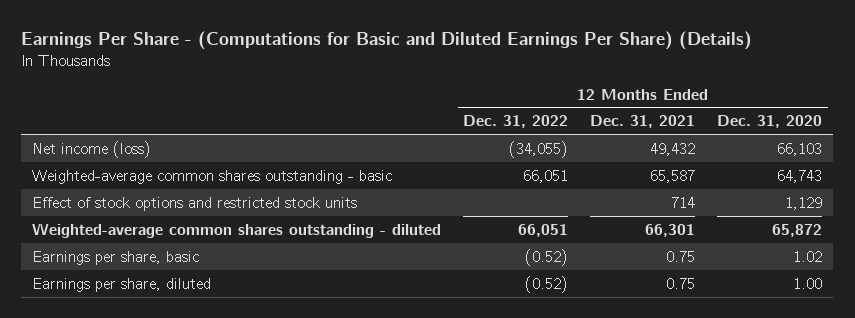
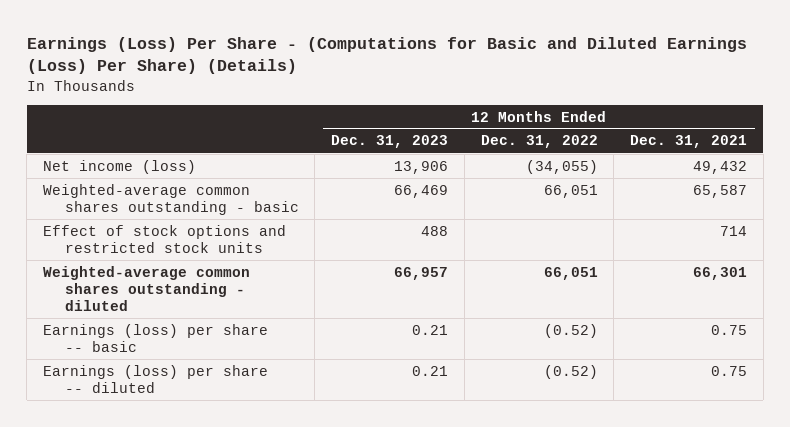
- Earnings Per Share - (Computations for Basic and Diluted Earnings Per Share) (Details)
+ Earnings (Loss) Per Share - (Computations for Basic and Diluted Earnings (Loss) Per Share) (Details)
- | 12 Months Ended Dec. 31, 2022 | 12 Months Ended Dec. 31, 2021 | 12 Months Ended Dec. 31, 2020
+ | 12 Months Ended Dec. 31, 2023 | 12 Months Ended Dec. 31, 2022 | 12 Months Ended Dec. 31, 2021
- Earnings per share, basic | (0.52) | 0.75 | 1.02
- Earnings per share, diluted | (0.52) | 0.75 | 1.00
+ Earnings (loss) per share -- basic | 0.21 | (0.52) | 0.75
+ Earnings (loss) per share -- diluted | 0.21 | (0.52) | 0.75

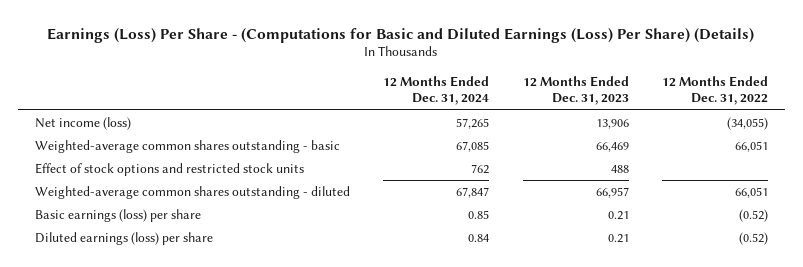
- | 12 Months Ended Dec. 31, 2023 | 12 Months Ended Dec. 31, 2022 | 12 Months Ended Dec. 31, 2021
+ | 12 Months Ended Dec. 31, 2024 | 12 Months Ended Dec. 31, 2023 | 12 Months Ended Dec. 31, 2022
- Earnings (loss) per share -- basic | 0.21 | (0.52) | 0.75
- Earnings (loss) per share -- diluted | 0.21 | (0.52) | 0.75
+ Basic earnings (loss) per share | 0.85 | 0.21 | (0.52)
+ Diluted earnings (loss) per share | 0.84 | 0.21 | (0.52)

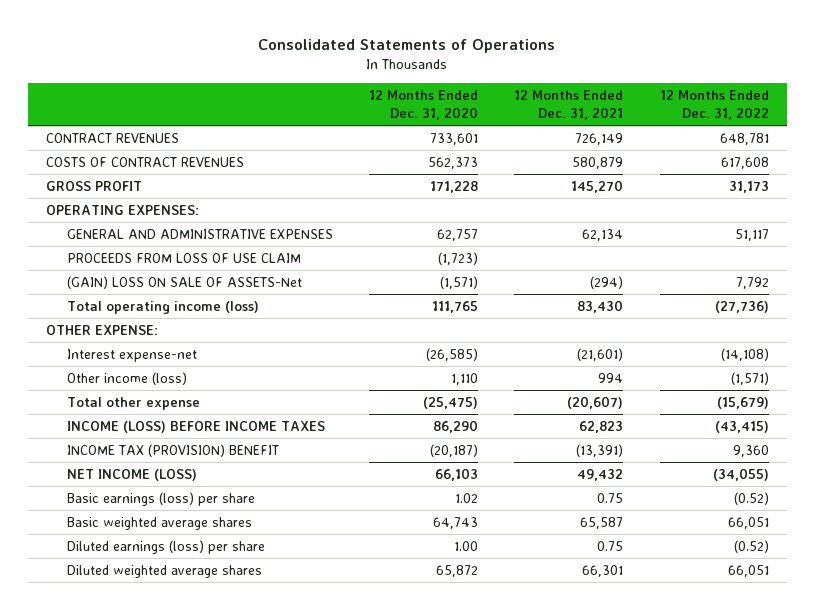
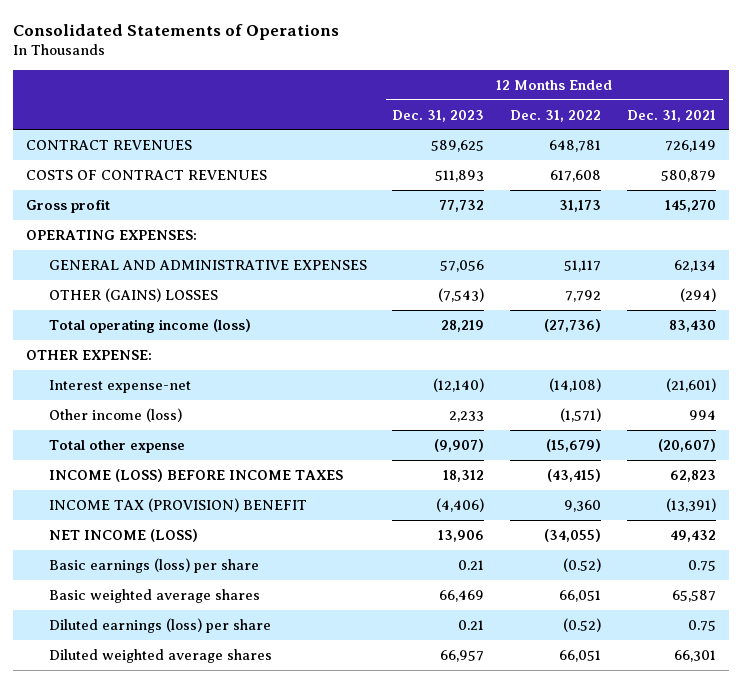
- | 12 Months Ended Dec. 31, 2020 | 12 Months Ended Dec. 31, 2021 | 12 Months Ended Dec. 31, 2022
+ | 12 Months Ended Dec. 31, 2023 | 12 Months Ended Dec. 31, 2022 | 12 Months Ended Dec. 31, 2021
- GROSS PROFIT | 171,228 | 145,270 | 31,173
+ Gross profit | 77,732 | 31,173 | 145,270
- PROCEEDS FROM LOSS OF USE CLAIM | (1,723) | |
- (GAIN) LOSS ON SALE OF ASSETS-Net | (1,571) | (294) | 7,792
+ OTHER (GAINS) LOSSES | (7,543) | 7,792 | (294)

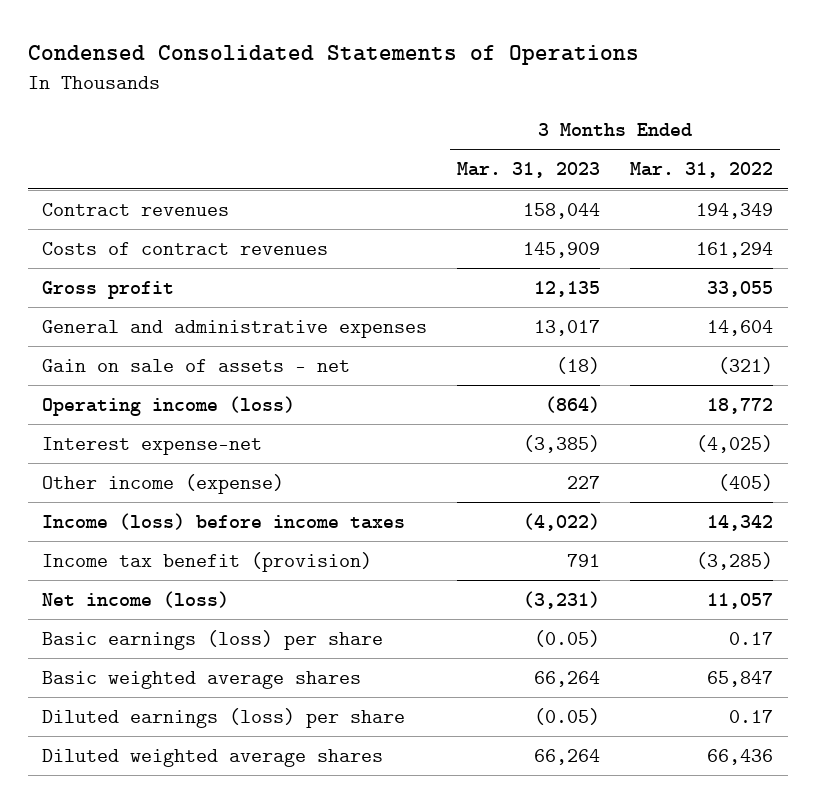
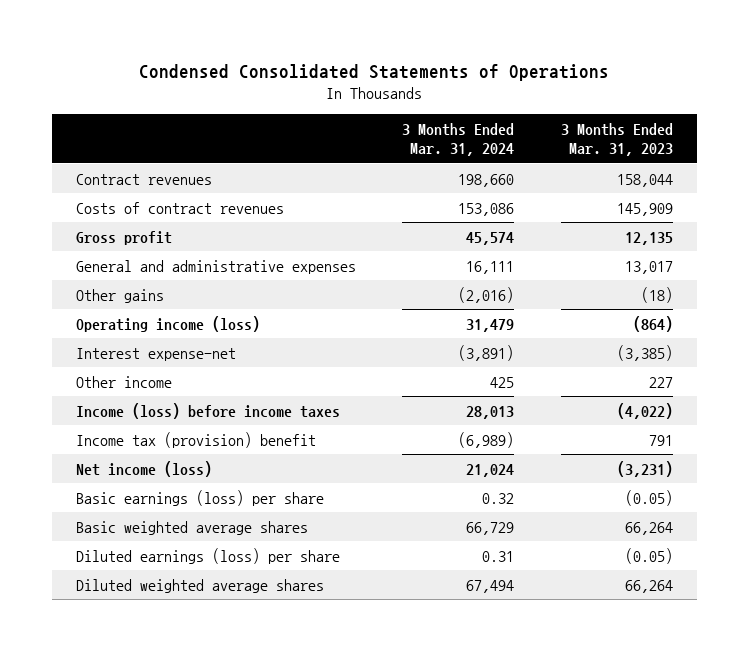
- | 3 Months Ended Mar. 31, 2023 | 3 Months Ended Mar. 31, 2022
+ | 3 Months Ended Mar. 31, 2024 | 3 Months Ended Mar. 31, 2023
- Gain on sale of assets - net | (18) | (321)
+ Other gains | (2,016) | (18)
- Other income (expense) | 227 | (405)
+ Other income | 425 | 227
- Income tax benefit (provision) | 791 | (3,285)
+ Income tax (provision) benefit | (6,989) | 791

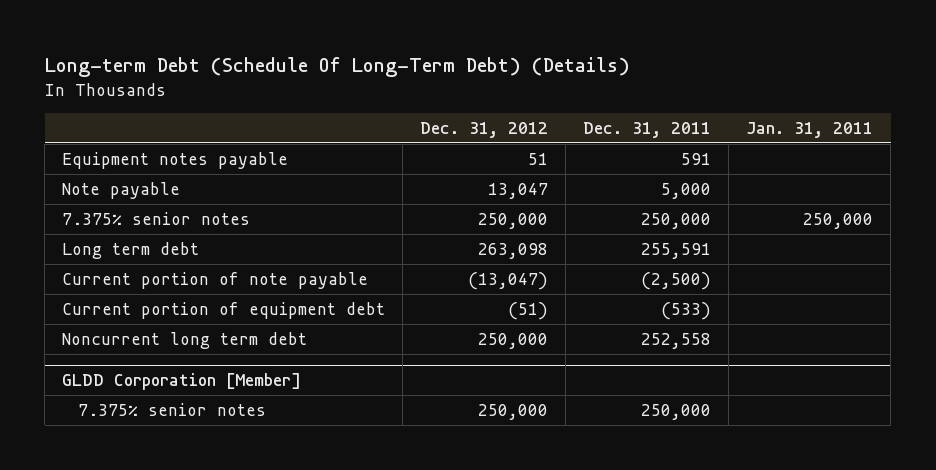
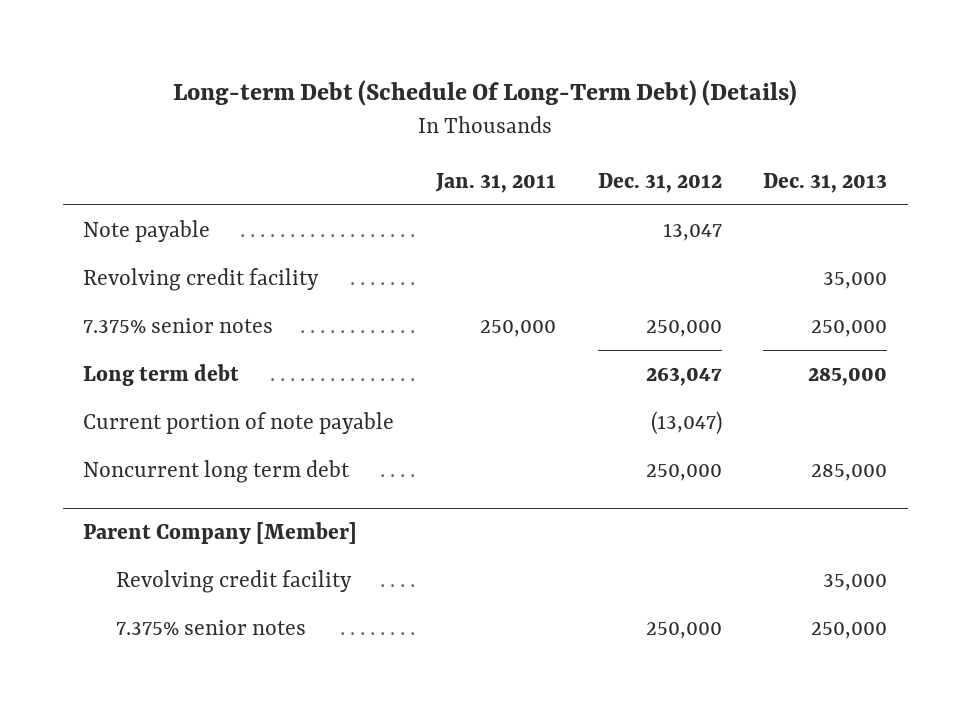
- | Dec. 31, 2012 | Dec. 31, 2011 | Jan. 31, 2011
+ | Jan. 31, 2011 | Dec. 31, 2012 | Dec. 31, 2013
- Equipment notes payable | 51 | 591 |
+ Revolving credit facility | | | 35,000
- Long term debt | 263,098 | 255,591 |
+ Long term debt | | 263,047 | 285,000
- Current portion of equipment debt | (51) | (533) |
- GLDD Corporation [Member]
+ Parent Company [Member]
+ Revolving credit facility | | | 35,000

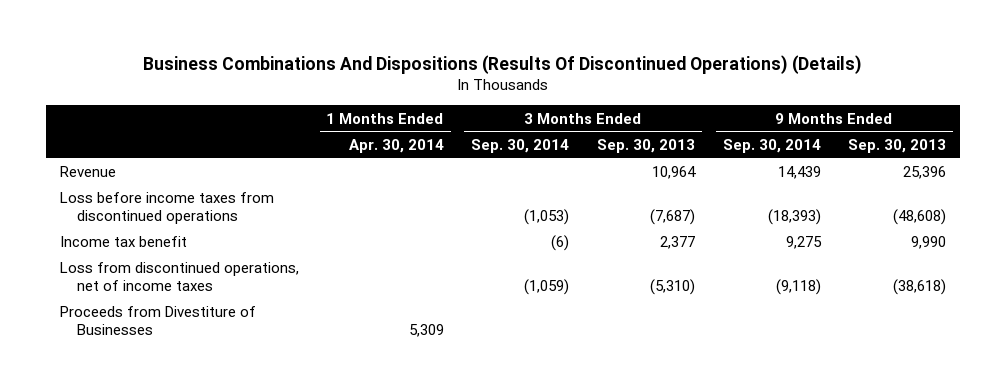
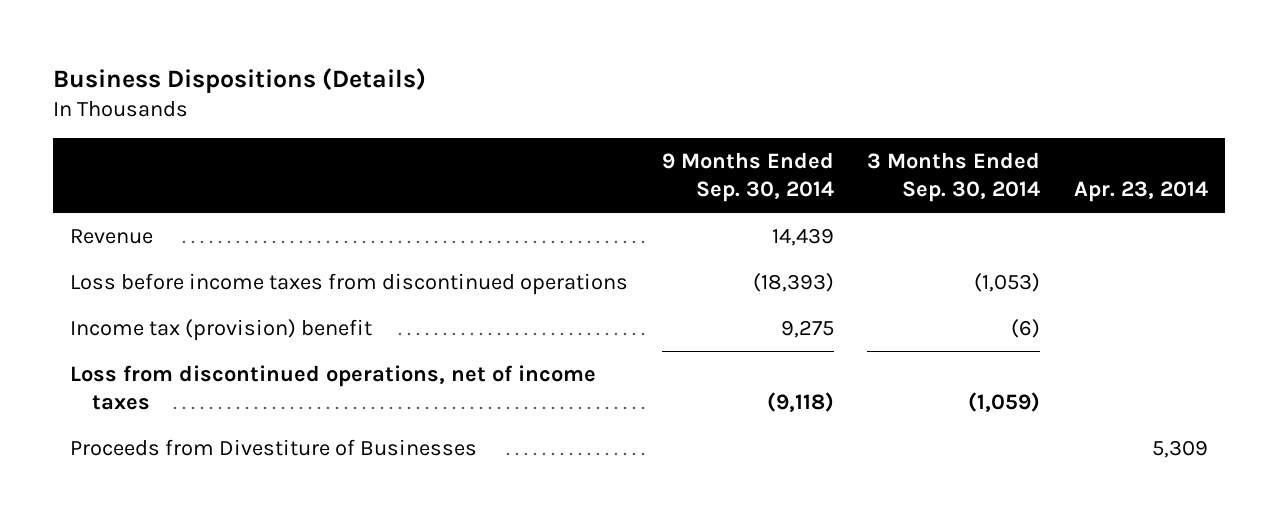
- Business Combinations And Dispositions (Results Of Discontinued Operations) (Details)
+ Business Dispositions (Details)
- | 1 Months Ended Apr. 30, 2014 | 3 Months Ended Sep. 30, 2014 | 3 Months Ended Sep. 30, 2013 | 9 Months Ended Sep. 30, 2014 | 9 Months Ended Sep. 30, 2013
+ | 9 Months Ended Sep. 30, 2014 | 3 Months Ended Sep. 30, 2014 | Apr. 23, 2014
- Income tax benefit | | (6) | 2,377 | 9,275 | 9,990
+ Income tax (provision) benefit | 9,275 | (6) |

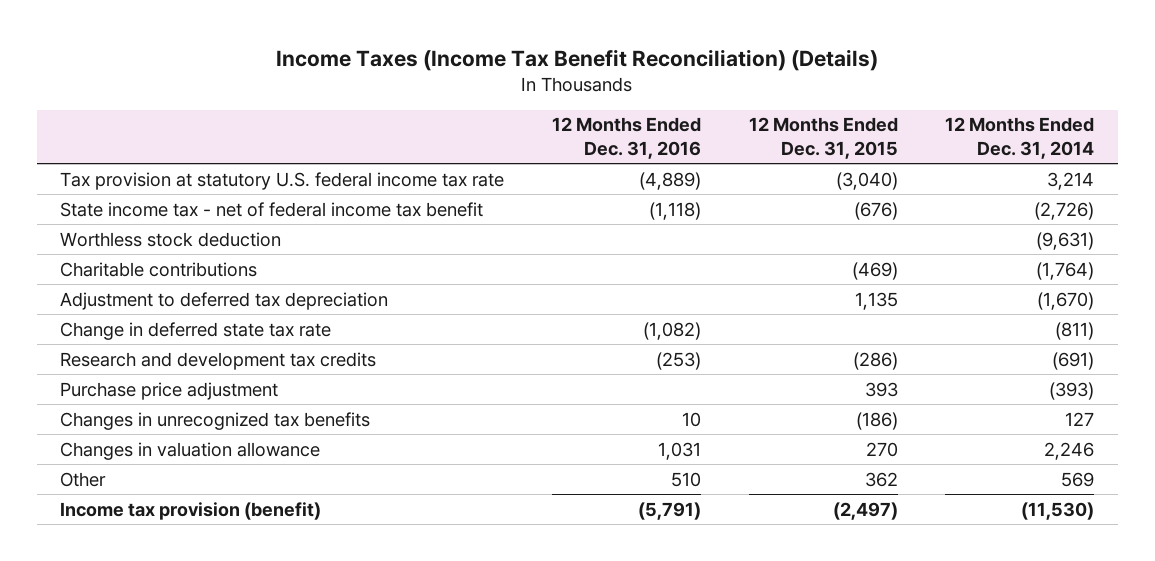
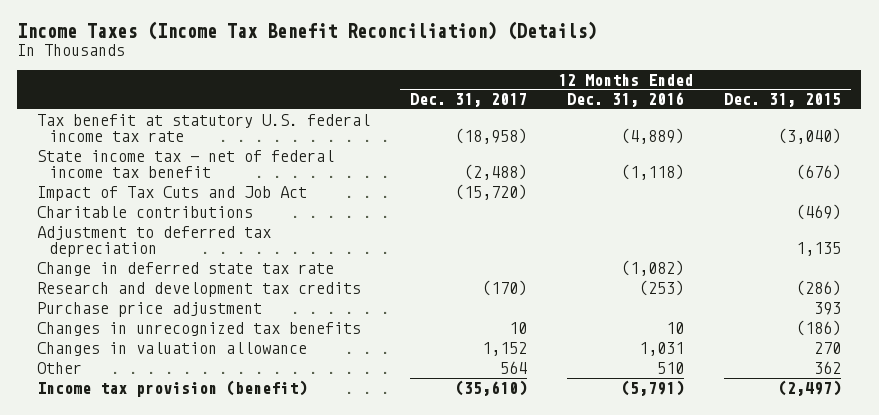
- | 12 Months Ended Dec. 31, 2016 | 12 Months Ended Dec. 31, 2015 | 12 Months Ended Dec. 31, 2014
+ | 12 Months Ended Dec. 31, 2017 | 12 Months Ended Dec. 31, 2016 | 12 Months Ended Dec. 31, 2015
- Tax provision at statutory U.S. federal income tax rate | (4,889) | (3,040) | 3,214
+ Tax benefit at statutory U.S. federal income tax rate | (18,958) | (4,889) | (3,040)
- Worthless stock deduction | | | (9,631)
+ Impact of Tax Cuts and Job Act | (15,720) | |

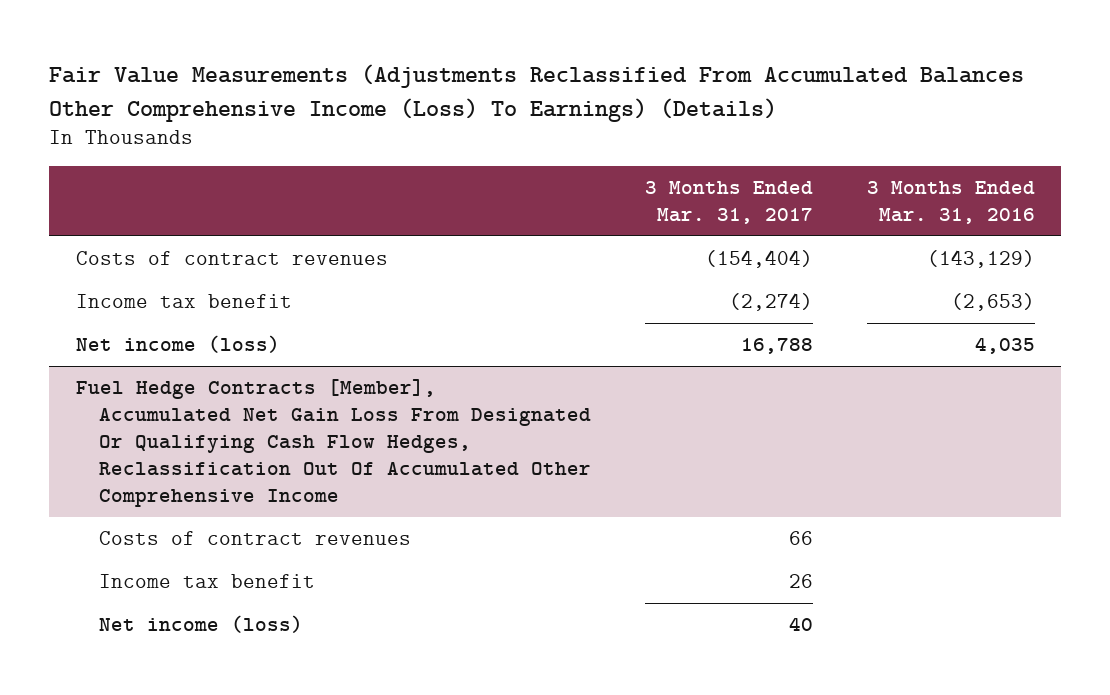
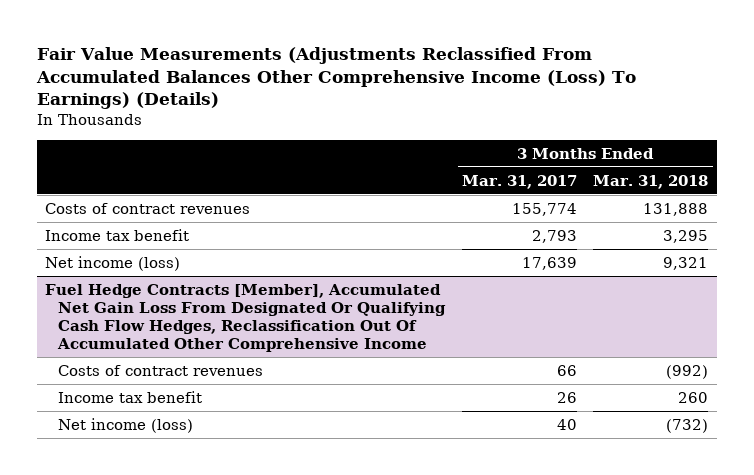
- | 3 Months Ended Mar. 31, 2017 | 3 Months Ended Mar. 31, 2016
+ | 3 Months Ended Mar. 31, 2017 | 3 Months Ended Mar. 31, 2018
- Costs of contract revenues | (154,404) | (143,129)
- Income tax benefit | (2,274) | (2,653)
- Net income (loss) | 16,788 | 4,035
+ Costs of contract revenues | 155,774 | 131,888
+ Income tax benefit | 2,793 | 3,295
+ Net income (loss) | 17,639 | 9,321

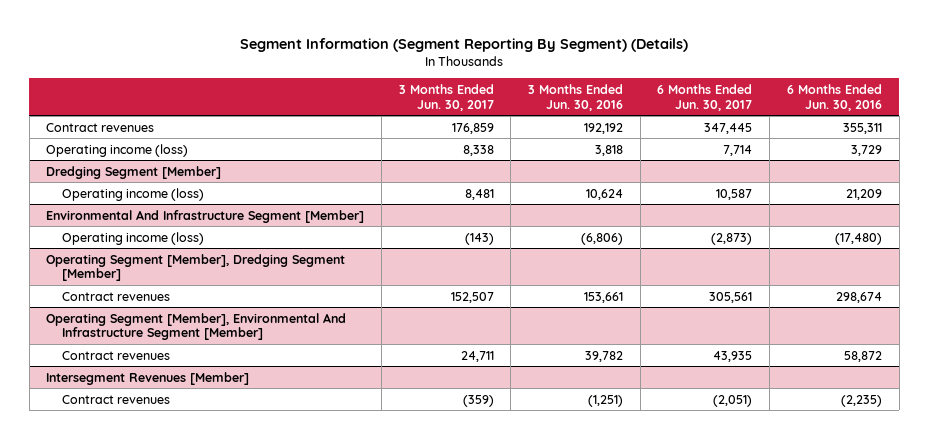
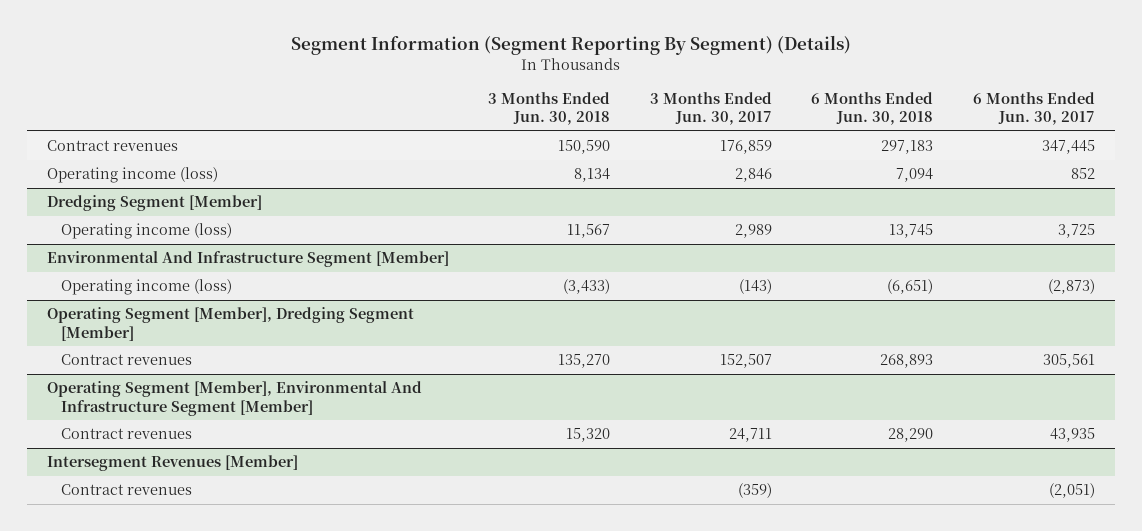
- | 3 Months Ended Jun. 30, 2017 | 3 Months Ended Jun. 30, 2016 | 6 Months Ended Jun. 30, 2017 | 6 Months Ended Jun. 30, 2016
+ | 3 Months Ended Jun. 30, 2018 | 3 Months Ended Jun. 30, 2017 | 6 Months Ended Jun. 30, 2018 | 6 Months Ended Jun. 30, 2017
- Operating income (loss) | 8,338 | 3,818 | 7,714 | 3,729
+ Operating income (loss) | 8,134 | 2,846 | 7,094 | 852
@ Dredging Segment [Member]
- Operating income (loss) | 8,481 | 10,624 | 10,587 | 21,209
+ Operating income (loss) | 11,567 | 2,989 | 13,745 | 3,725

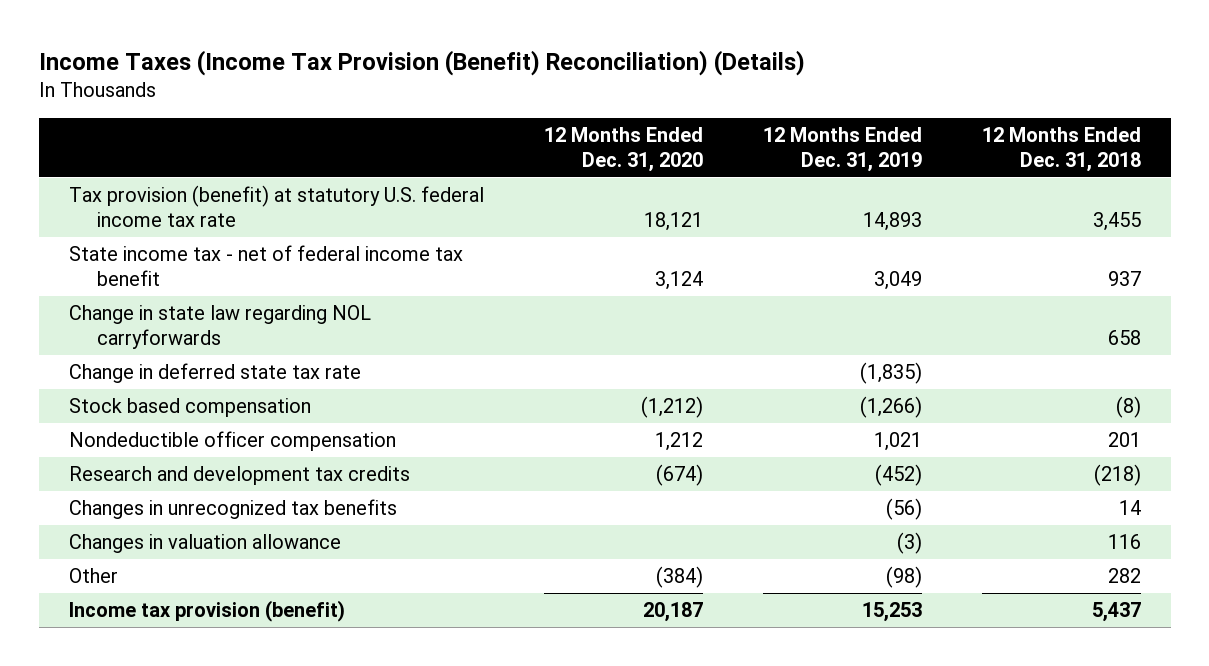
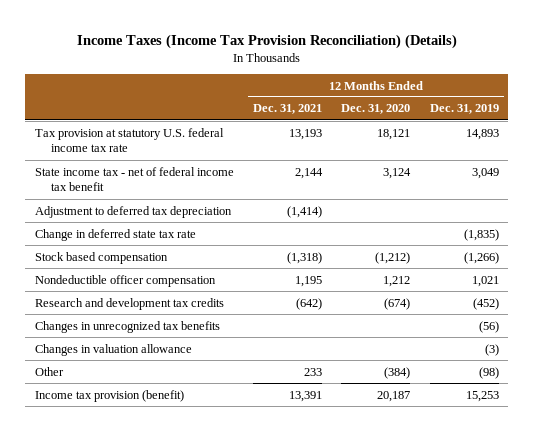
- Income Taxes (Income Tax Provision (Benefit) Reconciliation) (Details)
+ Income Taxes (Income Tax Provision Reconciliation) (Details)
- | 12 Months Ended Dec. 31, 2020 | 12 Months Ended Dec. 31, 2019 | 12 Months Ended Dec. 31, 2018
+ | 12 Months Ended Dec. 31, 2021 | 12 Months Ended Dec. 31, 2020 | 12 Months Ended Dec. 31, 2019
- Tax provision (benefit) at statutory U.S. federal income tax rate | 18,121 | 14,893 | 3,455
+ Tax provision at statutory U.S. federal income tax rate | 13,193 | 18,121 | 14,893
- Change in state law regarding NOL carryforwards | | | 658
+ Adjustment to deferred tax depreciation | (1,414) | |

